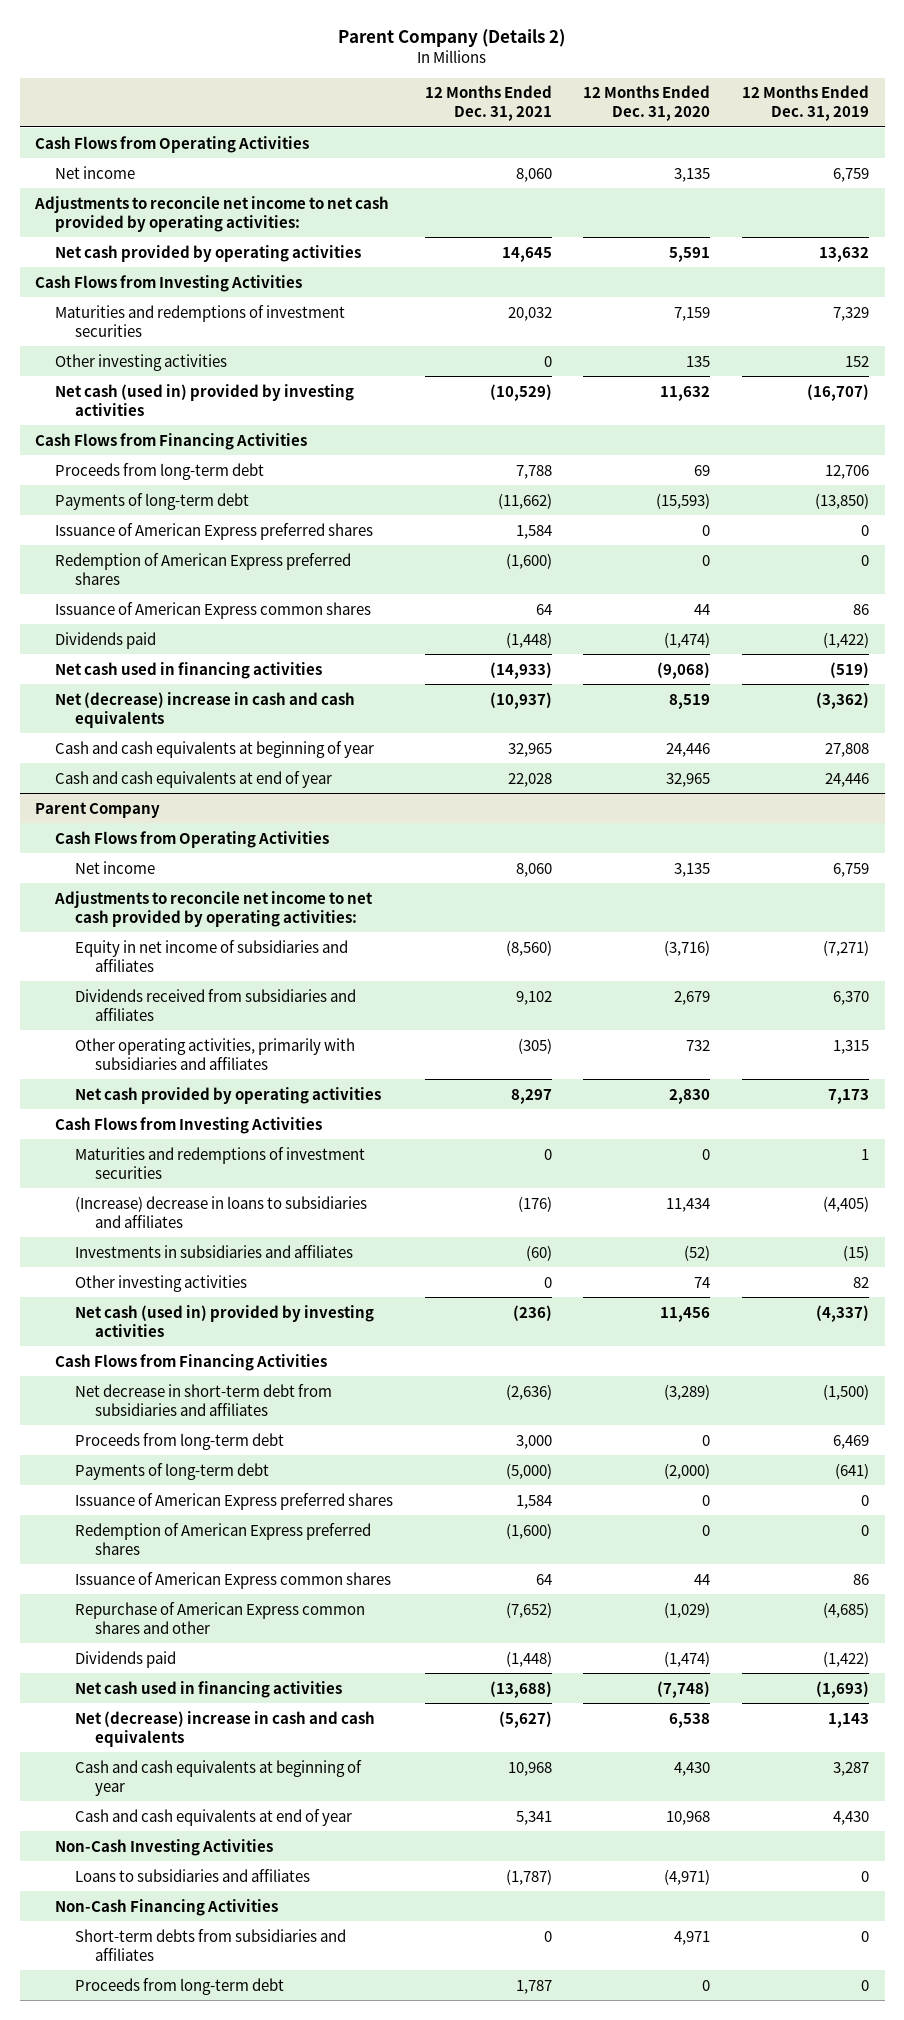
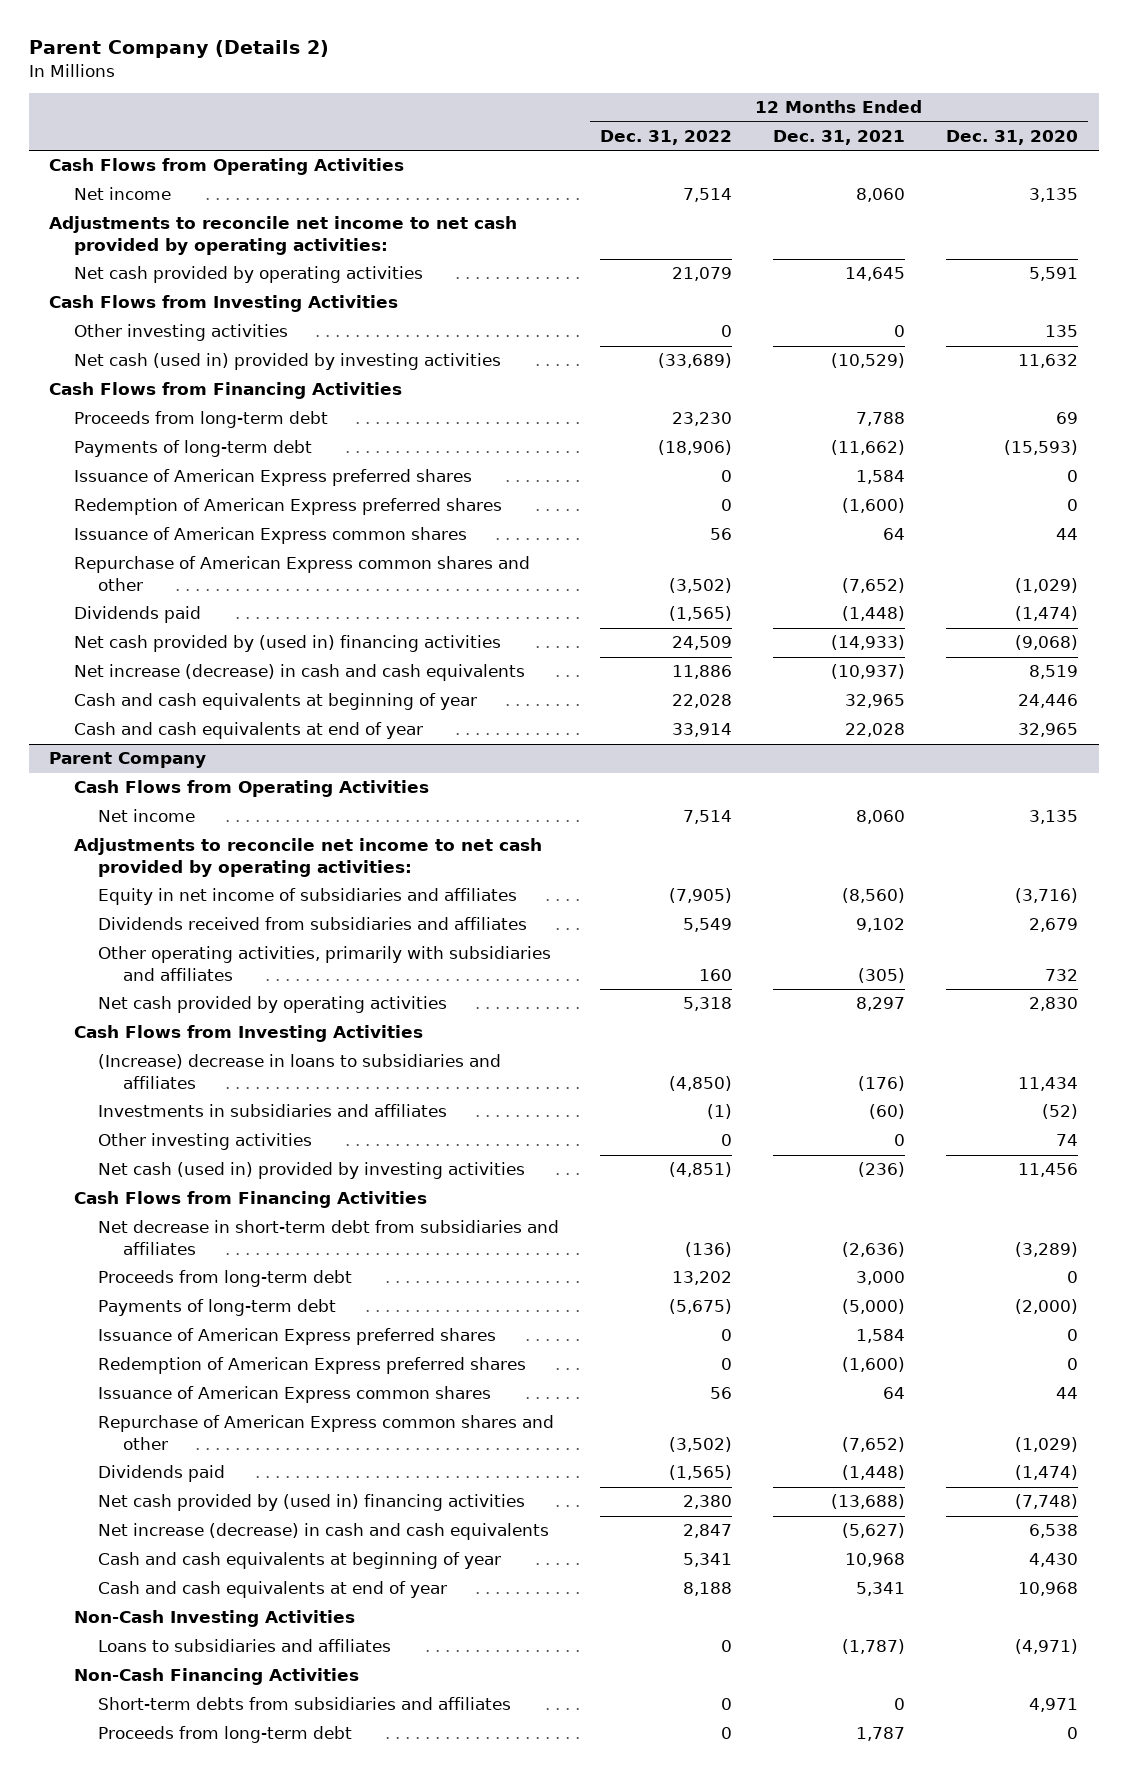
- | 12 Months Ended Dec. 31, 2021 | 12 Months Ended Dec. 31, 2020 | 12 Months Ended Dec. 31, 2019
+ | 12 Months Ended Dec. 31, 2022 | 12 Months Ended Dec. 31, 2021 | 12 Months Ended Dec. 31, 2020
- Maturities and redemptions of investment securities | 20,032 | 7,159 | 7,329
+ Repurchase of American Express common shares and other | (3,502) | (7,652) | (1,029)
- Net cash used in financing activities | (14,933) | (9,068) | (519)
- Net (decrease) increase in cash and cash equivalents | (10,937) | 8,519 | (3,362)
+ Net cash provided by (used in) financing activities | 24,509 | (14,933) | (9,068)
+ Net increase (decrease) in cash and cash equivalents | 11,886 | (10,937) | 8,519
@ Parent Company
- Maturities and redemptions of investment securities | 0 | 0 | 1
- Net cash used in financing activities | (13,688) | (7,748) | (1,693)
- Net (decrease) increase in cash and cash equivalents | (5,627) | 6,538 | 1,143
+ Net cash provided by (used in) financing activities | 2,380 | (13,688) | (7,748)
+ Net increase (decrease) in cash and cash equivalents | 2,847 | (5,627) | 6,538

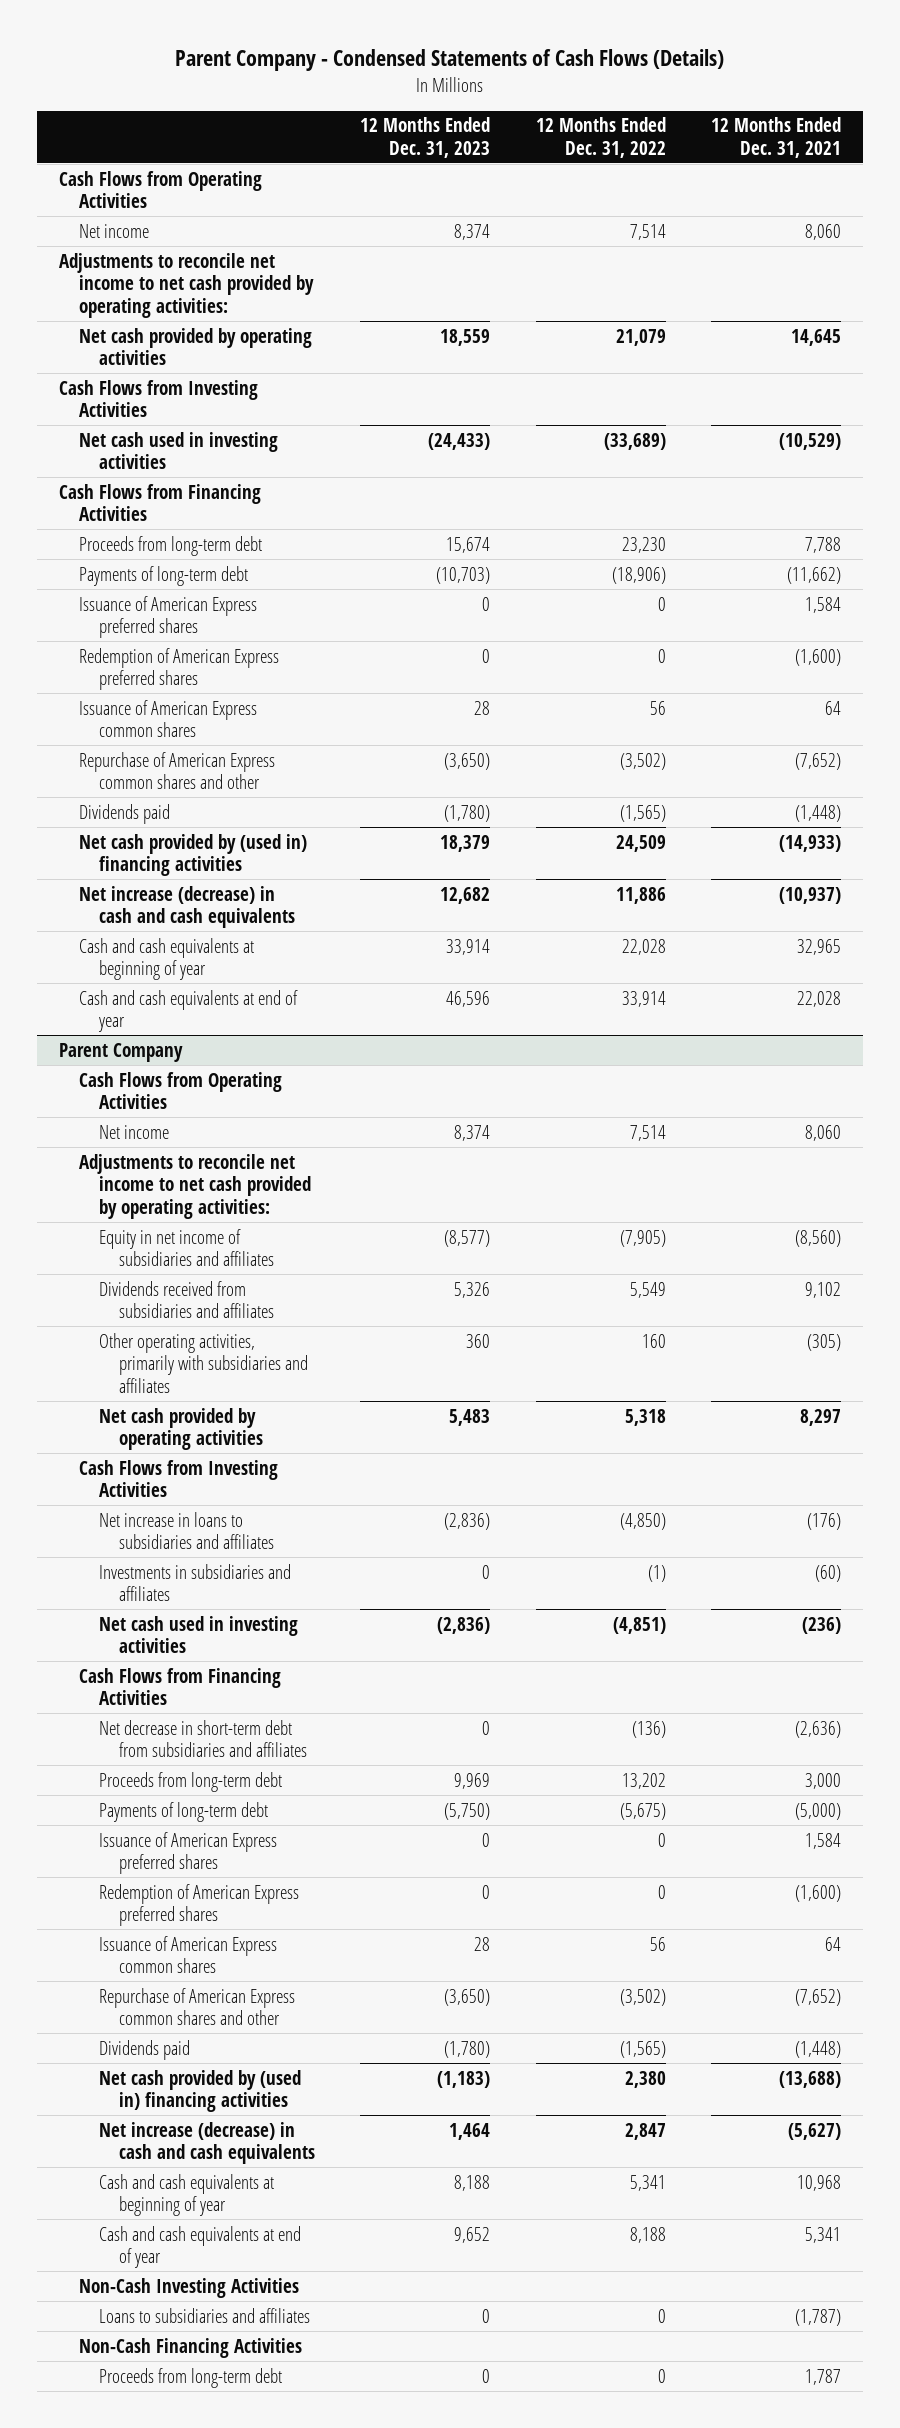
- Parent Company (Details 2)
+ Parent Company - Condensed Statements of Cash Flows (Details)
- | 12 Months Ended Dec. 31, 2022 | 12 Months Ended Dec. 31, 2021 | 12 Months Ended Dec. 31, 2020
+ | 12 Months Ended Dec. 31, 2023 | 12 Months Ended Dec. 31, 2022 | 12 Months Ended Dec. 31, 2021
- Other investing activities | 0 | 0 | 135
- Net cash (used in) provided by investing activities | (33,689) | (10,529) | 11,632
+ Net cash used in investing activities | (24,433) | (33,689) | (10,529)
@ Parent Company
- (Increase) decrease in loans to subsidiaries and affiliates | (4,850) | (176) | 11,434
+ Net increase in loans to subsidiaries and affiliates | (2,836) | (4,850) | (176)
- Other investing activities | 0 | 0 | 74
- Net cash (used in) provided by investing activities | (4,851) | (236) | 11,456
+ Net cash used in investing activities | (2,836) | (4,851) | (236)
- Short-term debts from subsidiaries and affiliates | 0 | 0 | 4,971

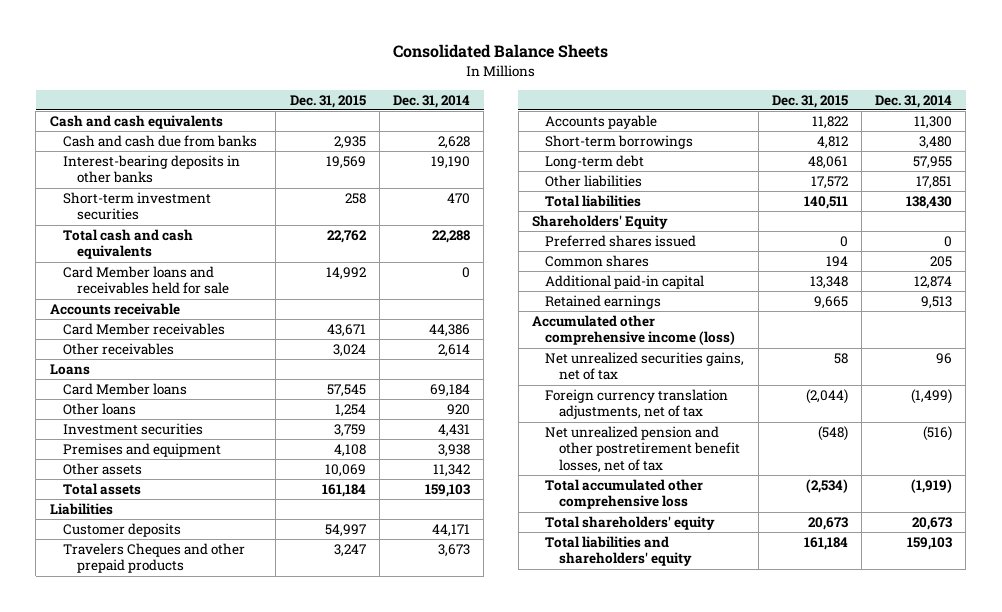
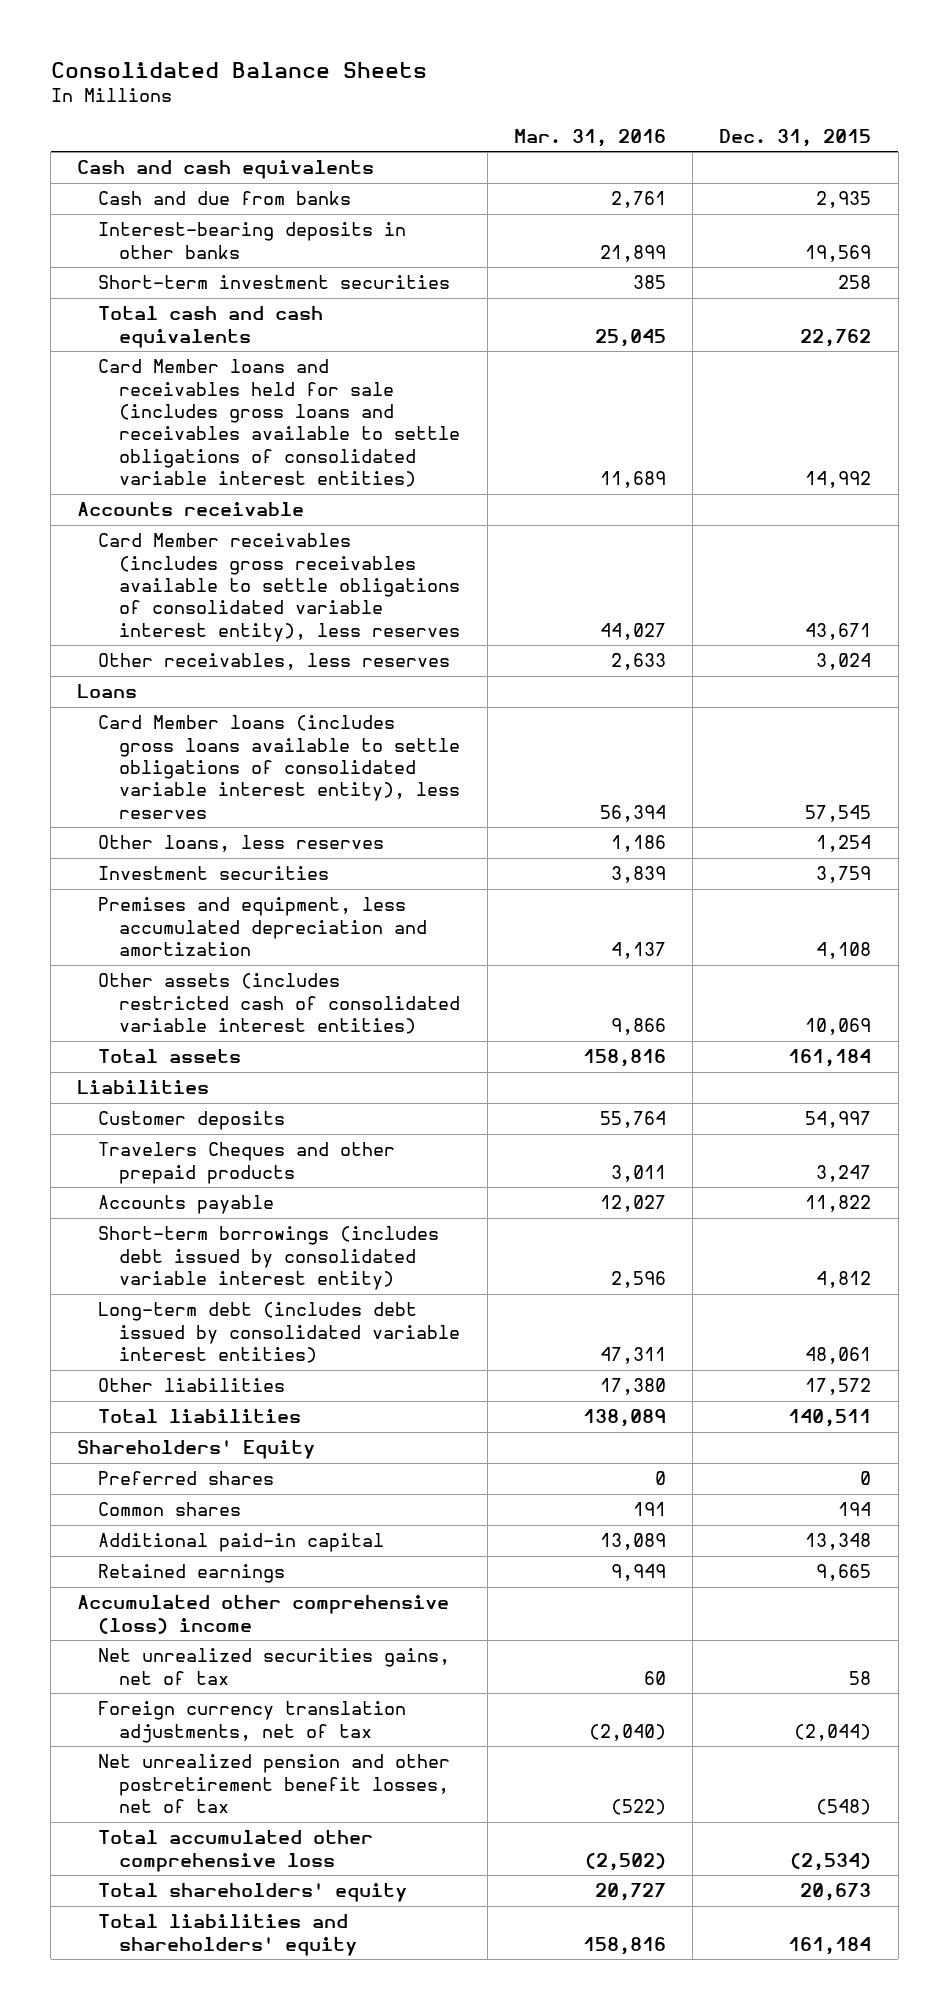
- | Dec. 31, 2015 | Dec. 31, 2014
+ | Mar. 31, 2016 | Dec. 31, 2015
- Cash and cash due from banks | 2,935 | 2,628
+ Cash and due from banks | 2,761 | 2,935
- Card Member loans and receivables held for sale | 14,992 | 0
+ Card Member loans and receivables held for sale (includes gross loans and receivables available to settle obligations of consolidated variable interest entities) | 11,689 | 14,992
- Card Member receivables | 43,671 | 44,386
- Other receivables | 3,024 | 2,614
+ Card Member receivables (includes gross receivables available to settle obligations of consolidated variable interest entity), less reserves | 44,027 | 43,671
+ Other receivables, less reserves | 2,633 | 3,024
- Card Member loans | 57,545 | 69,184
- Other loans | 1,254 | 920
+ Card Member loans (includes gross loans available to settle obligations of consolidated variable interest entity), less reserves | 56,394 | 57,545
+ Other loans, less reserves | 1,186 | 1,254
- Premises and equipment | 4,108 | 3,938
- Other assets | 10,069 | 11,342
+ Premises and equipment, less accumulated depreciation and amortization | 4,137 | 4,108
+ Other assets (includes restricted cash of consolidated variable interest entities) | 9,866 | 10,069
- Short-term borrowings | 4,812 | 3,480
- Long-term debt | 48,061 | 57,955
+ Short-term borrowings (includes debt issued by consolidated variable interest entity) | 2,596 | 4,812
+ Long-term debt (includes debt issued by consolidated variable interest entities) | 47,311 | 48,061
- Preferred shares issued | 0 | 0
+ Preferred shares | 0 | 0
- Accumulated other comprehensive income (loss)
+ Accumulated other comprehensive (loss) income

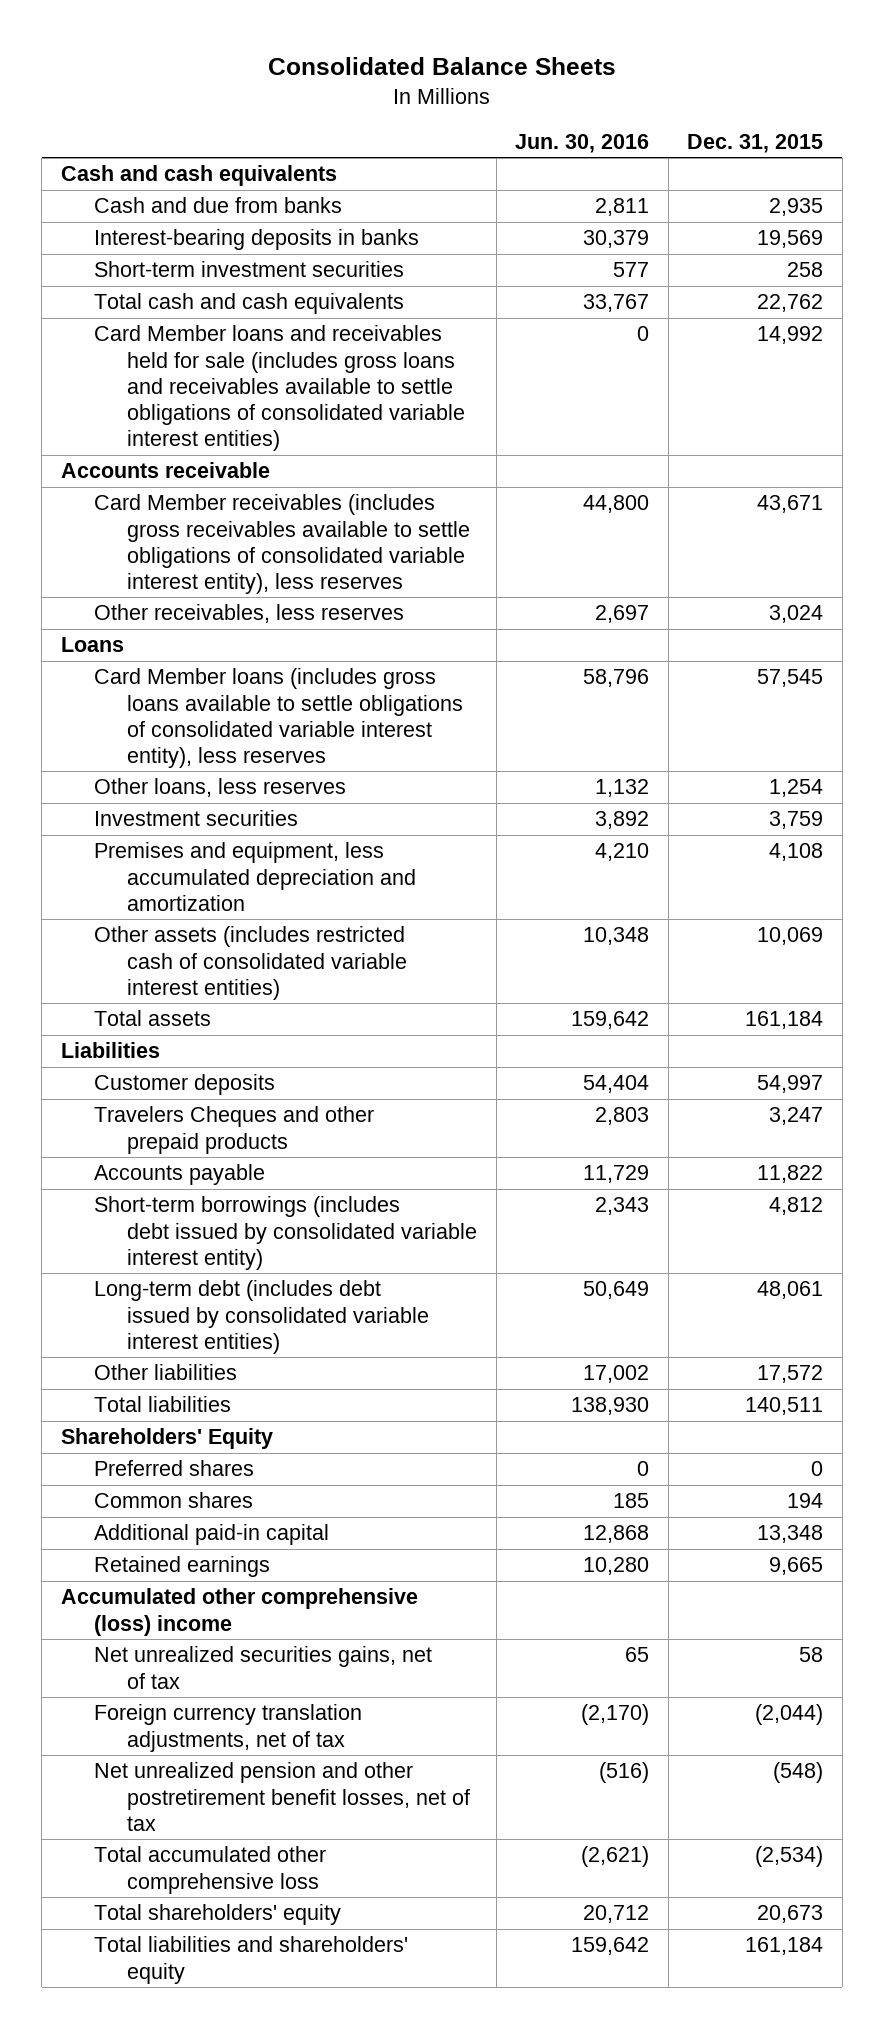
- | Mar. 31, 2016 | Dec. 31, 2015
+ | Jun. 30, 2016 | Dec. 31, 2015
- Interest-bearing deposits in other banks | 21,899 | 19,569
+ Interest-bearing deposits in banks | 30,379 | 19,569

